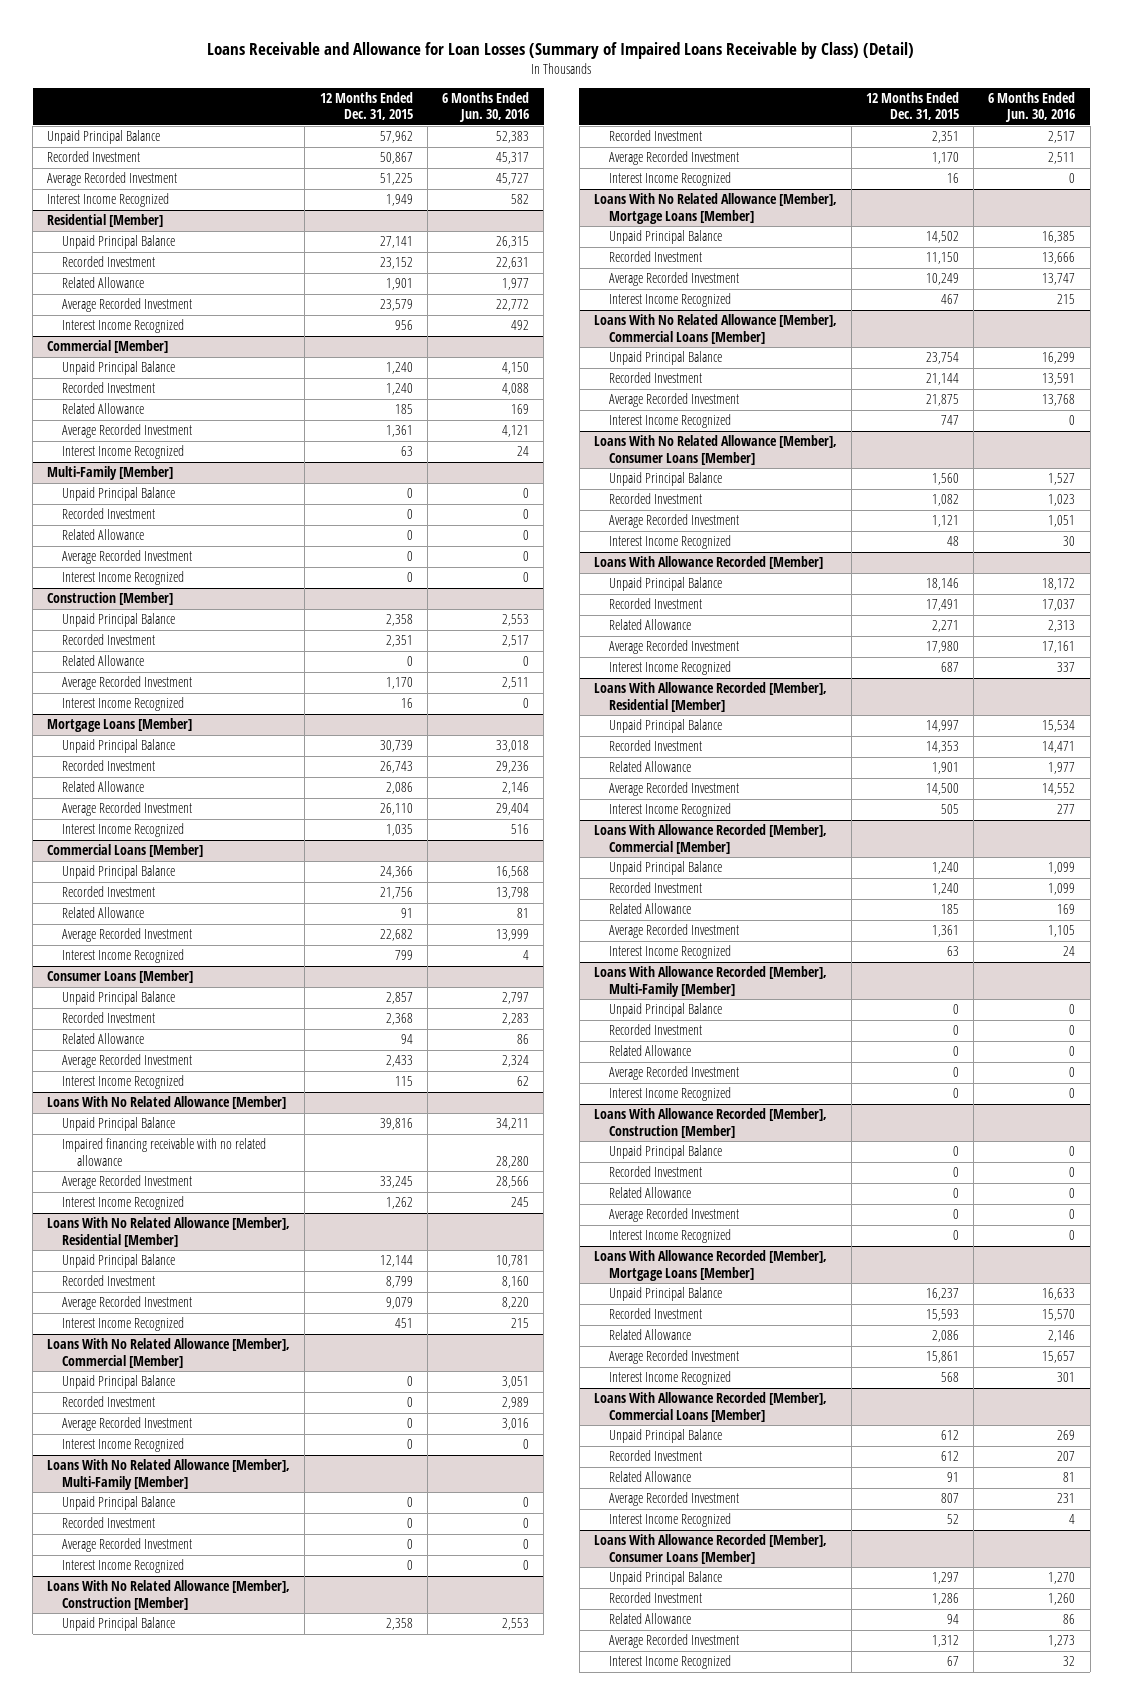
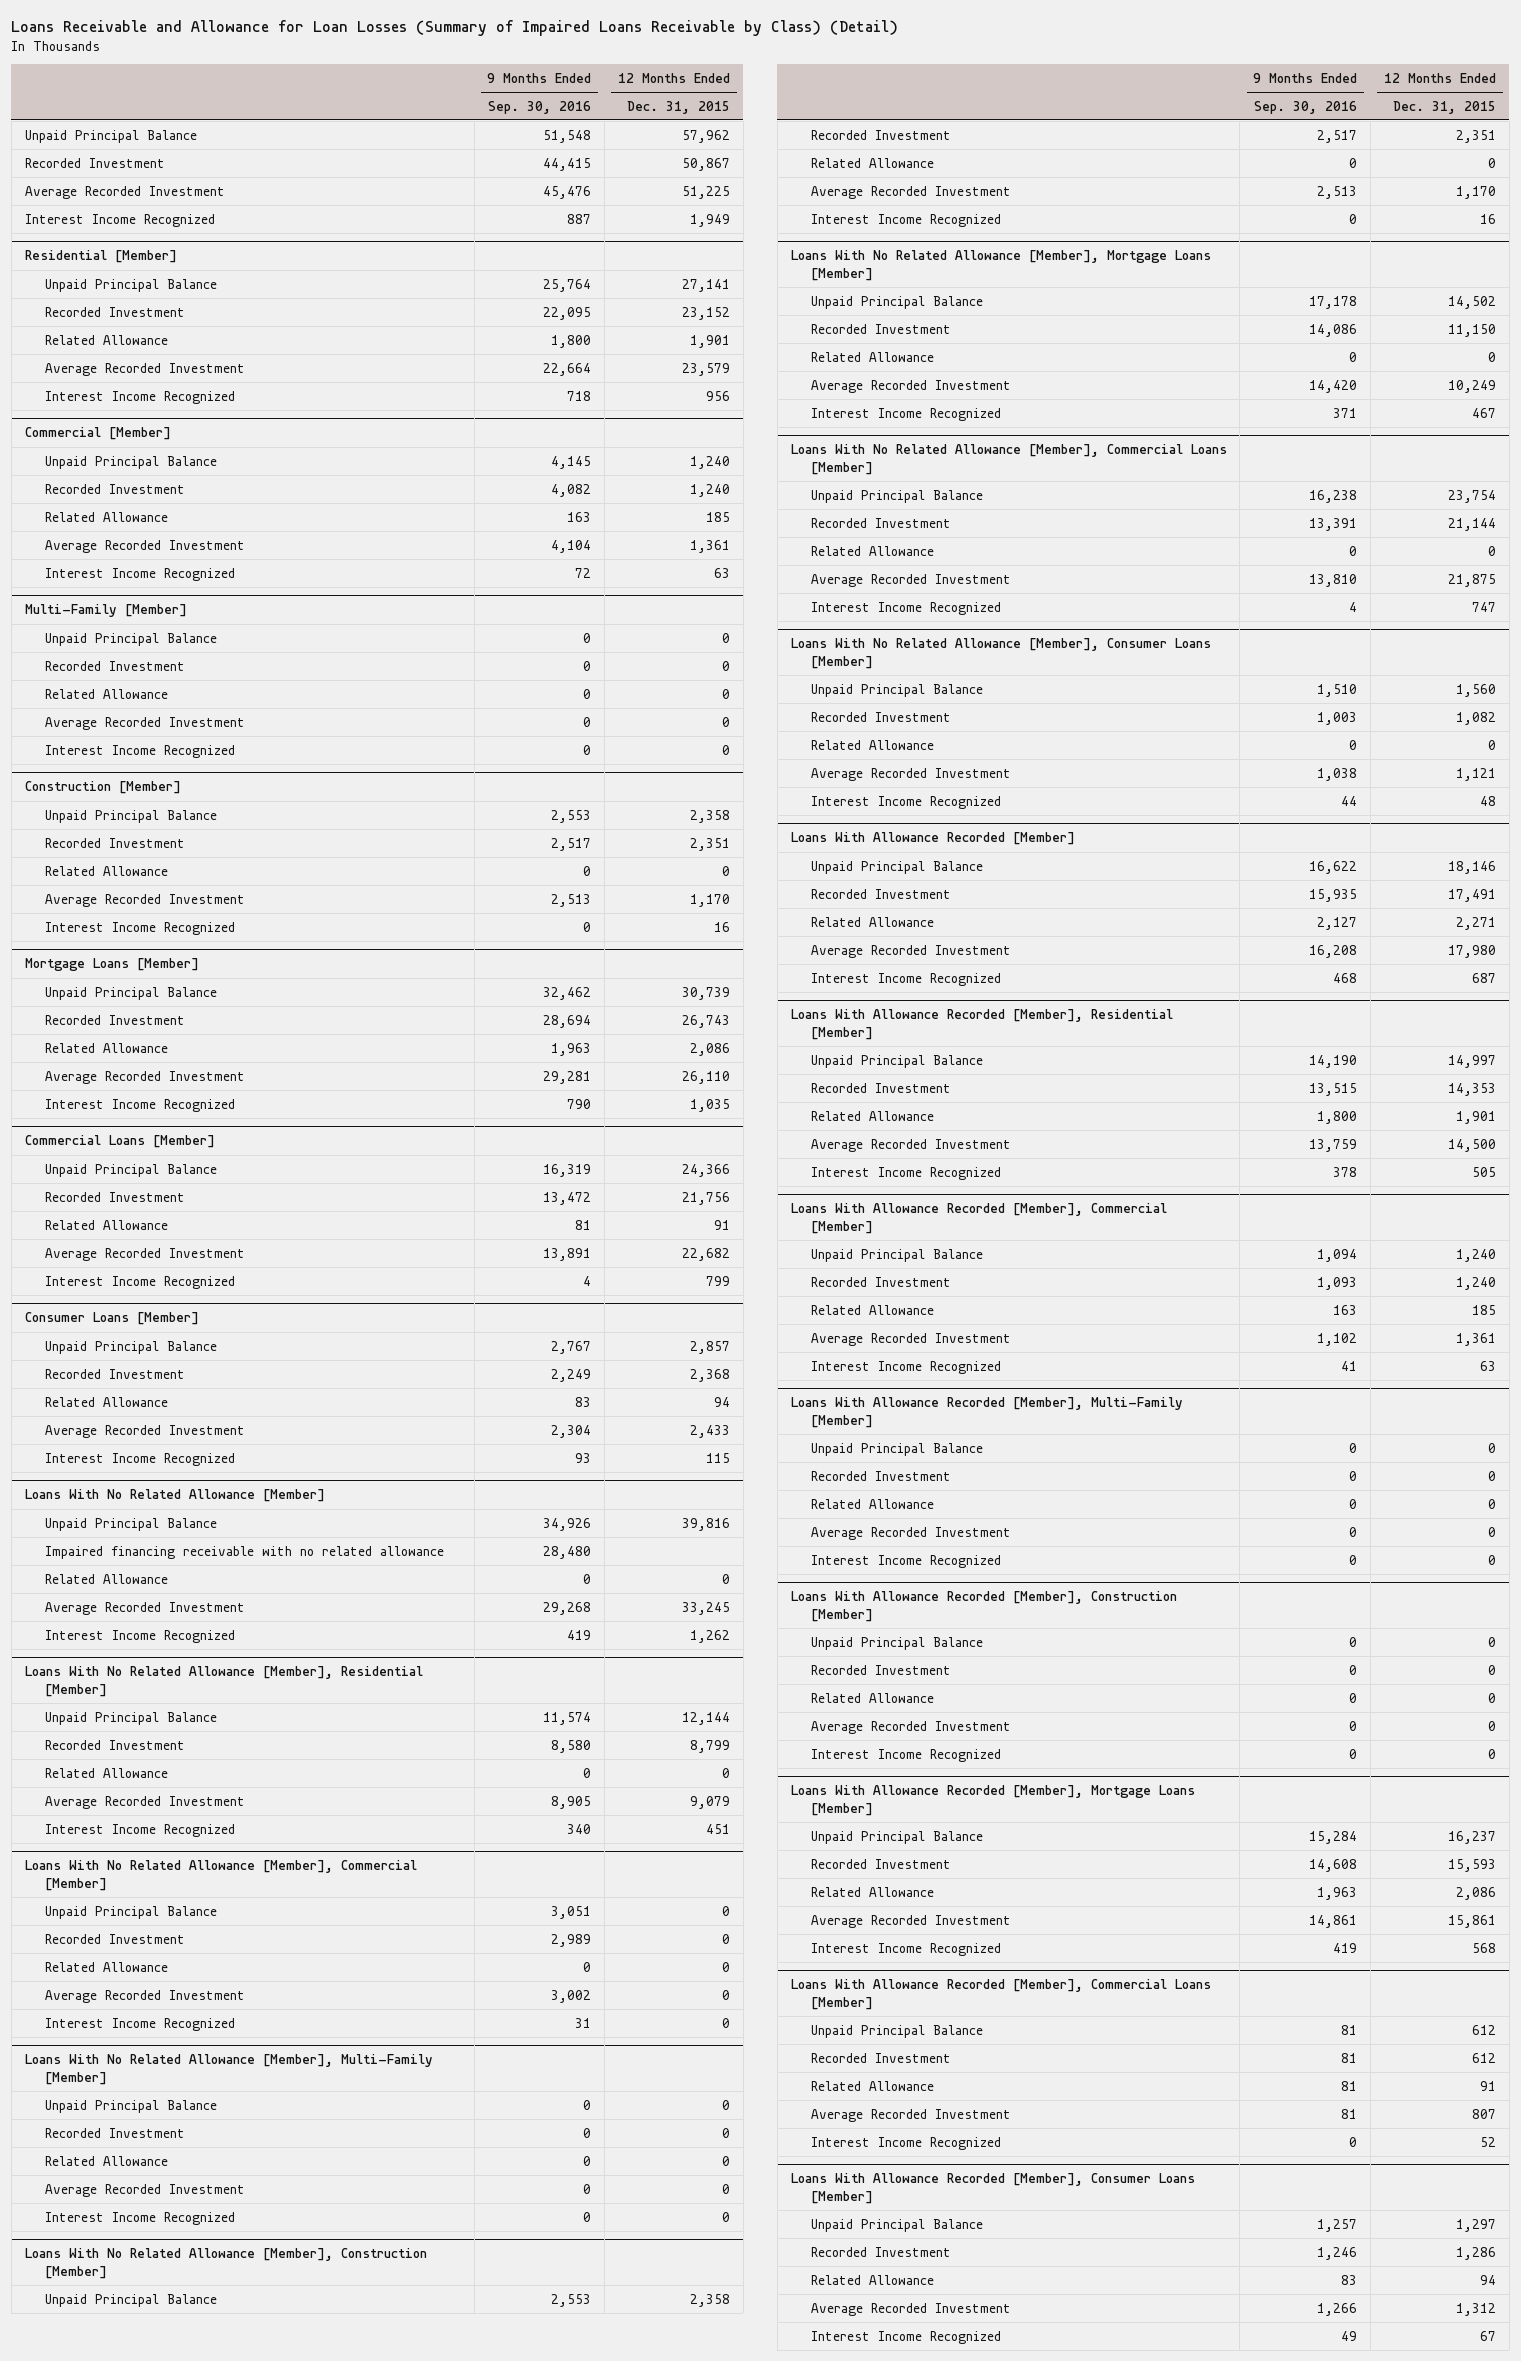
- | 12 Months Ended Dec. 31, 2015 | 6 Months Ended Jun. 30, 2016
+ | 9 Months Ended Sep. 30, 2016 | 12 Months Ended Dec. 31, 2015
@ Loans With No Related Allowance [Member]
+ Related Allowance | 0 | 0
@ Loans With No Related Allowance [Member], Residential [Member]
+ Related Allowance | 0 | 0
@ Loans With No Related Allowance [Member], Commercial [Member]
+ Related Allowance | 0 | 0
@ Loans With No Related Allowance [Member], Multi-Family [Member]
+ Related Allowance | 0 | 0
@ Loans With No Related Allowance [Member], Construction [Member]
+ Related Allowance | 0 | 0
@ Loans With No Related Allowance [Member], Mortgage Loans [Member]
+ Related Allowance | 0 | 0
@ Loans With No Related Allowance [Member], Commercial Loans [Member]
+ Related Allowance | 0 | 0
@ Loans With No Related Allowance [Member], Consumer Loans [Member]
+ Related Allowance | 0 | 0

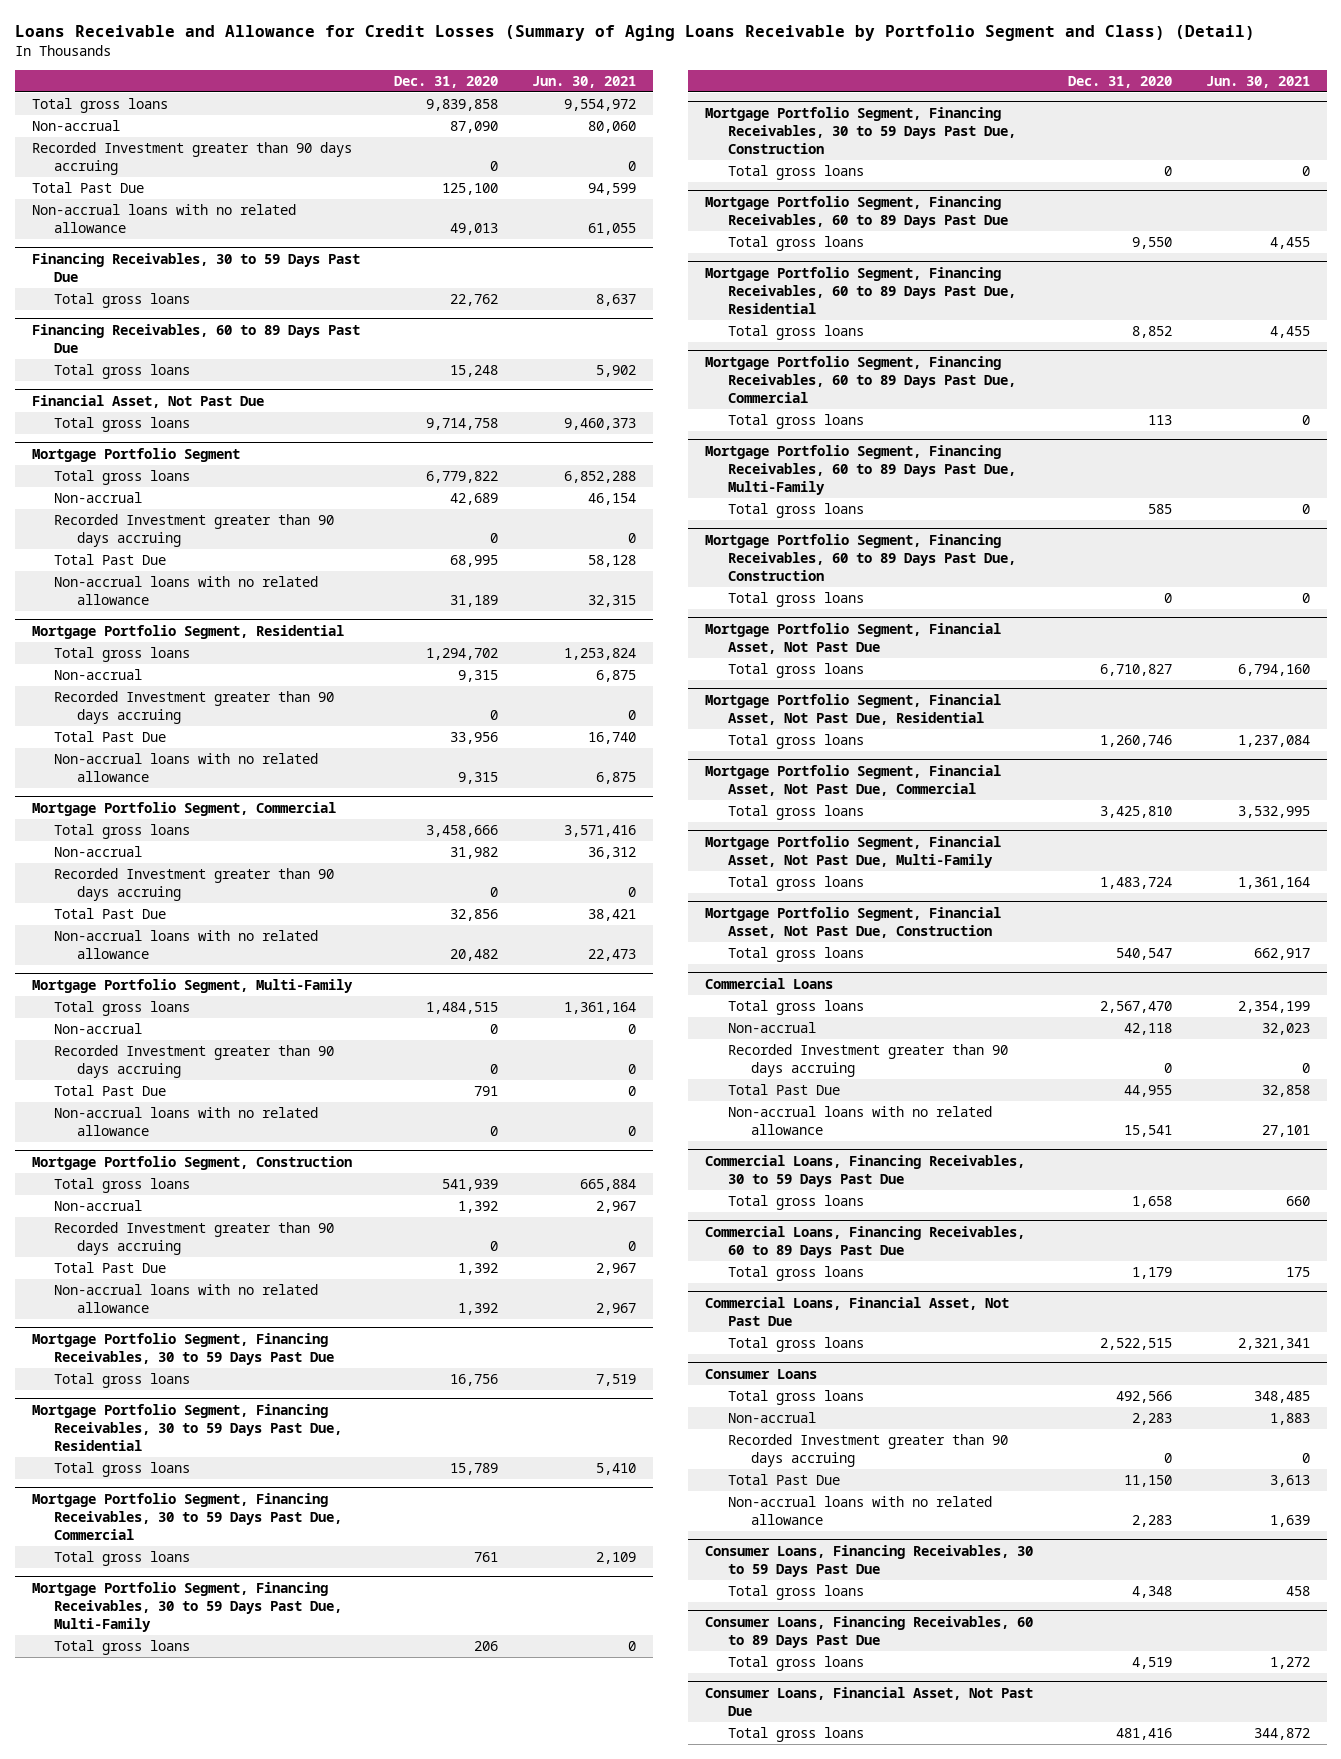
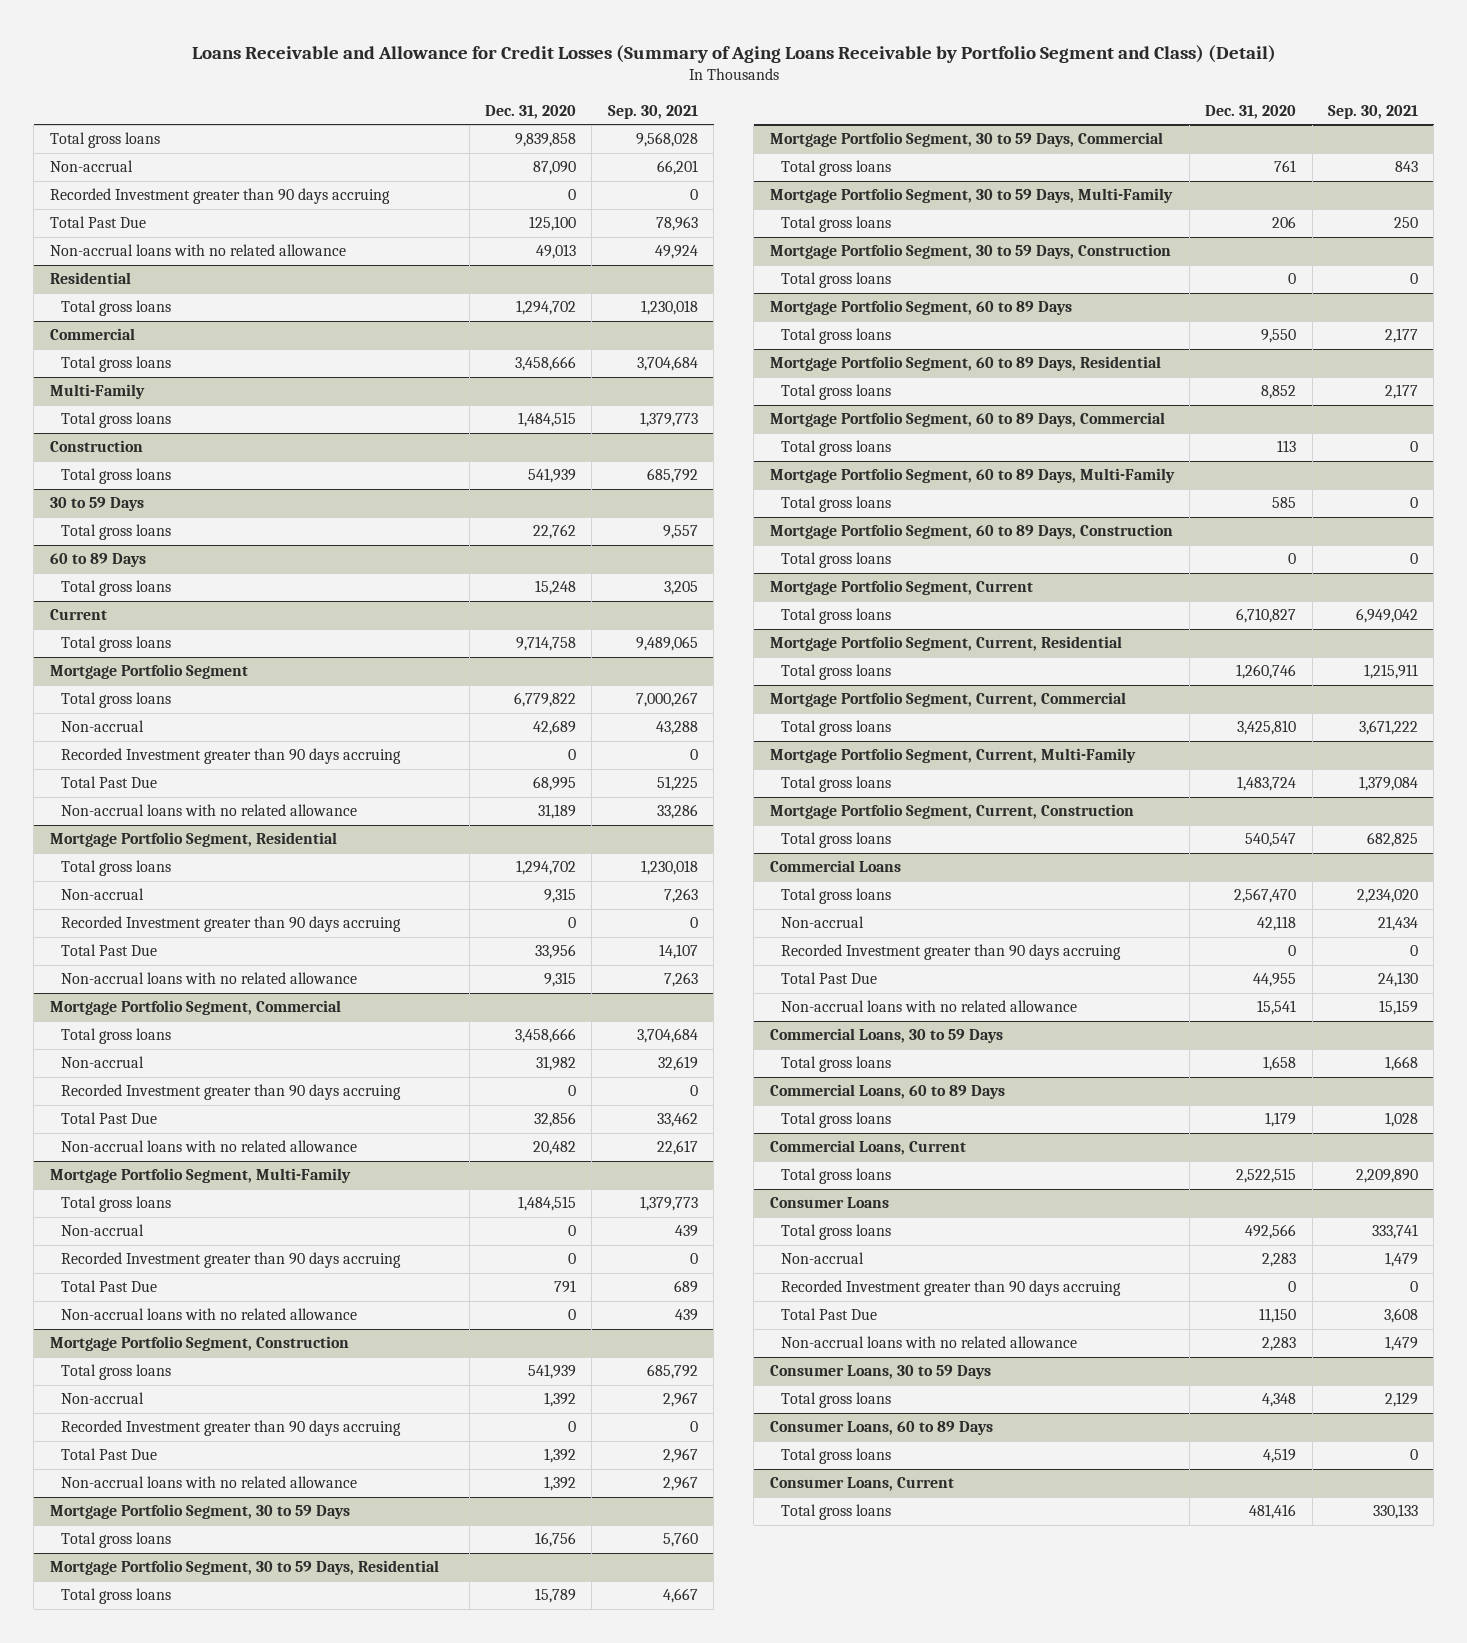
- | Dec. 31, 2020 | Jun. 30, 2021
+ | Dec. 31, 2020 | Sep. 30, 2021
- Financing Receivables, 30 to 59 Days Past Due
+ Residential
+ Total gross loans | 1,294,702 | 1,230,018
+ Commercial
+ Total gross loans | 3,458,666 | 3,704,684
+ Multi-Family
+ Total gross loans | 1,484,515 | 1,379,773
+ Construction
+ Total gross loans | 541,939 | 685,792
+ 30 to 59 Days
- Financing Receivables, 60 to 89 Days Past Due
+ 60 to 89 Days
- Financial Asset, Not Past Due
+ Current
- Mortgage Portfolio Segment, Financing Receivables, 30 to 59 Days Past Due
+ Mortgage Portfolio Segment, 30 to 59 Days
- Mortgage Portfolio Segment, Financing Receivables, 30 to 59 Days Past Due, Residential
+ Mortgage Portfolio Segment, 30 to 59 Days, Residential
- Mortgage Portfolio Segment, Financing Receivables, 30 to 59 Days Past Due, Commercial
+ Mortgage Portfolio Segment, 30 to 59 Days, Commercial
- Mortgage Portfolio Segment, Financing Receivables, 30 to 59 Days Past Due, Multi-Family
+ Mortgage Portfolio Segment, 30 to 59 Days, Multi-Family
- Mortgage Portfolio Segment, Financing Receivables, 30 to 59 Days Past Due, Construction
+ Mortgage Portfolio Segment, 30 to 59 Days, Construction
- Mortgage Portfolio Segment, Financing Receivables, 60 to 89 Days Past Due
+ Mortgage Portfolio Segment, 60 to 89 Days
- Mortgage Portfolio Segment, Financing Receivables, 60 to 89 Days Past Due, Residential
+ Mortgage Portfolio Segment, 60 to 89 Days, Residential
- Mortgage Portfolio Segment, Financing Receivables, 60 to 89 Days Past Due, Commercial
+ Mortgage Portfolio Segment, 60 to 89 Days, Commercial
- Mortgage Portfolio Segment, Financing Receivables, 60 to 89 Days Past Due, Multi-Family
+ Mortgage Portfolio Segment, 60 to 89 Days, Multi-Family
- Mortgage Portfolio Segment, Financing Receivables, 60 to 89 Days Past Due, Construction
+ Mortgage Portfolio Segment, 60 to 89 Days, Construction
- Mortgage Portfolio Segment, Financial Asset, Not Past Due
+ Mortgage Portfolio Segment, Current
- Mortgage Portfolio Segment, Financial Asset, Not Past Due, Residential
+ Mortgage Portfolio Segment, Current, Residential
- Mortgage Portfolio Segment, Financial Asset, Not Past Due, Commercial
+ Mortgage Portfolio Segment, Current, Commercial
- Mortgage Portfolio Segment, Financial Asset, Not Past Due, Multi-Family
+ Mortgage Portfolio Segment, Current, Multi-Family
- Mortgage Portfolio Segment, Financial Asset, Not Past Due, Construction
+ Mortgage Portfolio Segment, Current, Construction
- Commercial Loans, Financing Receivables, 30 to 59 Days Past Due
+ Commercial Loans, 30 to 59 Days
- Commercial Loans, Financing Receivables, 60 to 89 Days Past Due
+ Commercial Loans, 60 to 89 Days
- Commercial Loans, Financial Asset, Not Past Due
+ Commercial Loans, Current
- Consumer Loans, Financing Receivables, 30 to 59 Days Past Due
+ Consumer Loans, 30 to 59 Days
- Consumer Loans, Financing Receivables, 60 to 89 Days Past Due
+ Consumer Loans, 60 to 89 Days
- Consumer Loans, Financial Asset, Not Past Due
+ Consumer Loans, Current

